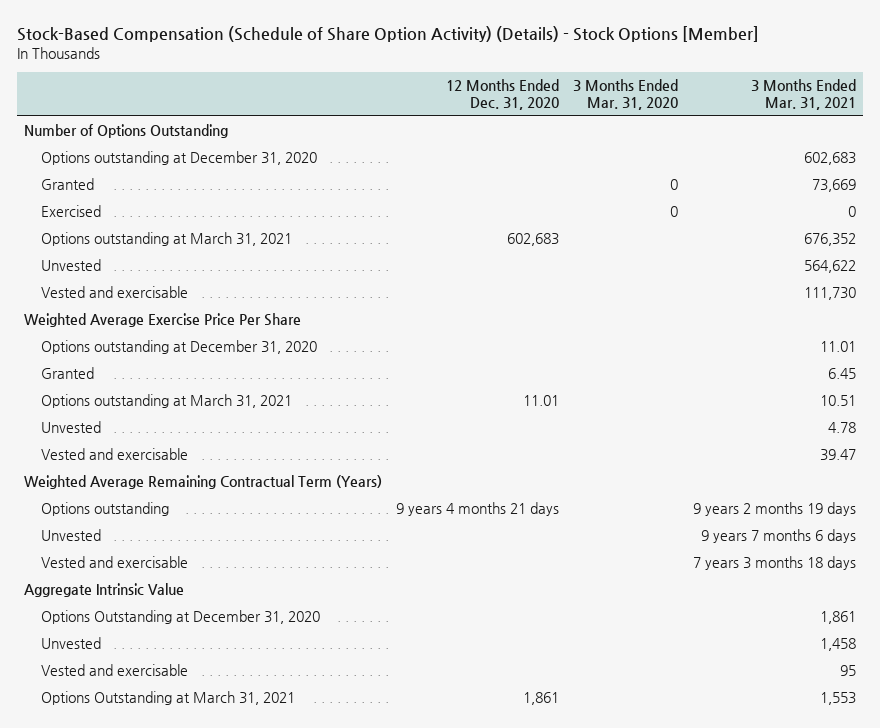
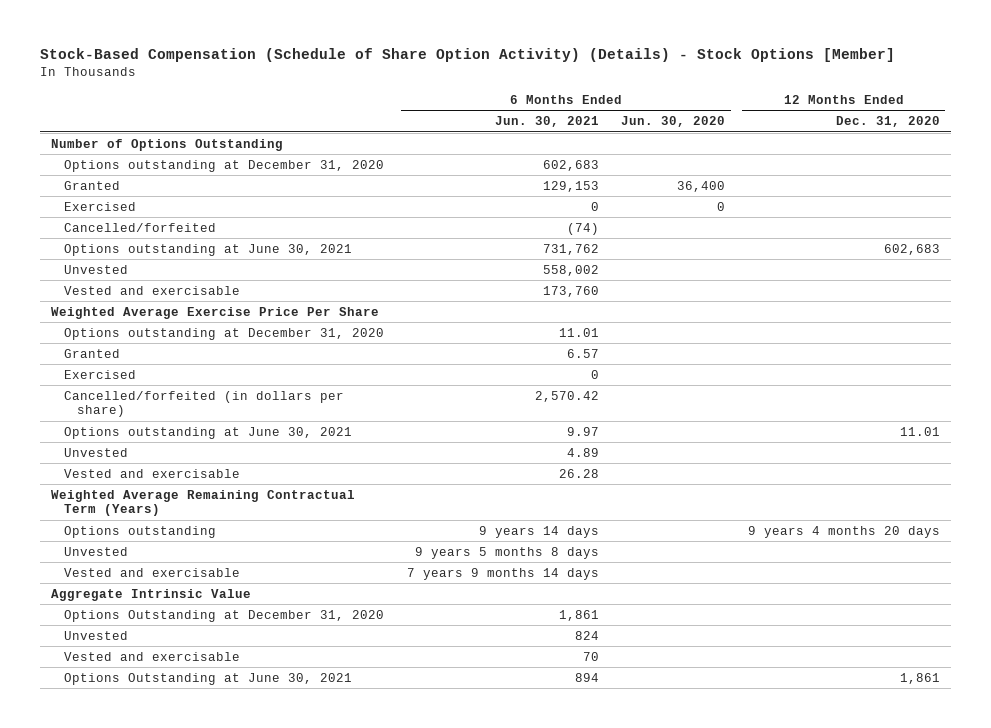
- | 12 Months Ended Dec. 31, 2020 | 3 Months Ended Mar. 31, 2020 | 3 Months Ended Mar. 31, 2021
+ | 6 Months Ended Jun. 30, 2021 | 6 Months Ended Jun. 30, 2020 | 12 Months Ended Dec. 31, 2020
- Options outstanding at March 31, 2021 | 602,683 | | 676,352
+ Cancelled/forfeited | (74) | |
+ Options outstanding at June 30, 2021 | 731,762 | | 602,683
- Options outstanding at March 31, 2021 | 11.01 | | 10.51
+ Exercised | 0 | |
+ Cancelled/forfeited (in dollars per share) | 2,570.42 | |
+ Options outstanding at June 30, 2021 | 9.97 | | 11.01
- Options outstanding | 9 years 4 months 21 days | | 9 years 2 months 19 days
+ Options outstanding | 9 years 14 days | | 9 years 4 months 20 days
- Options Outstanding at March 31, 2021 | 1,861 | | 1,553
+ Options Outstanding at June 30, 2021 | 894 | | 1,861

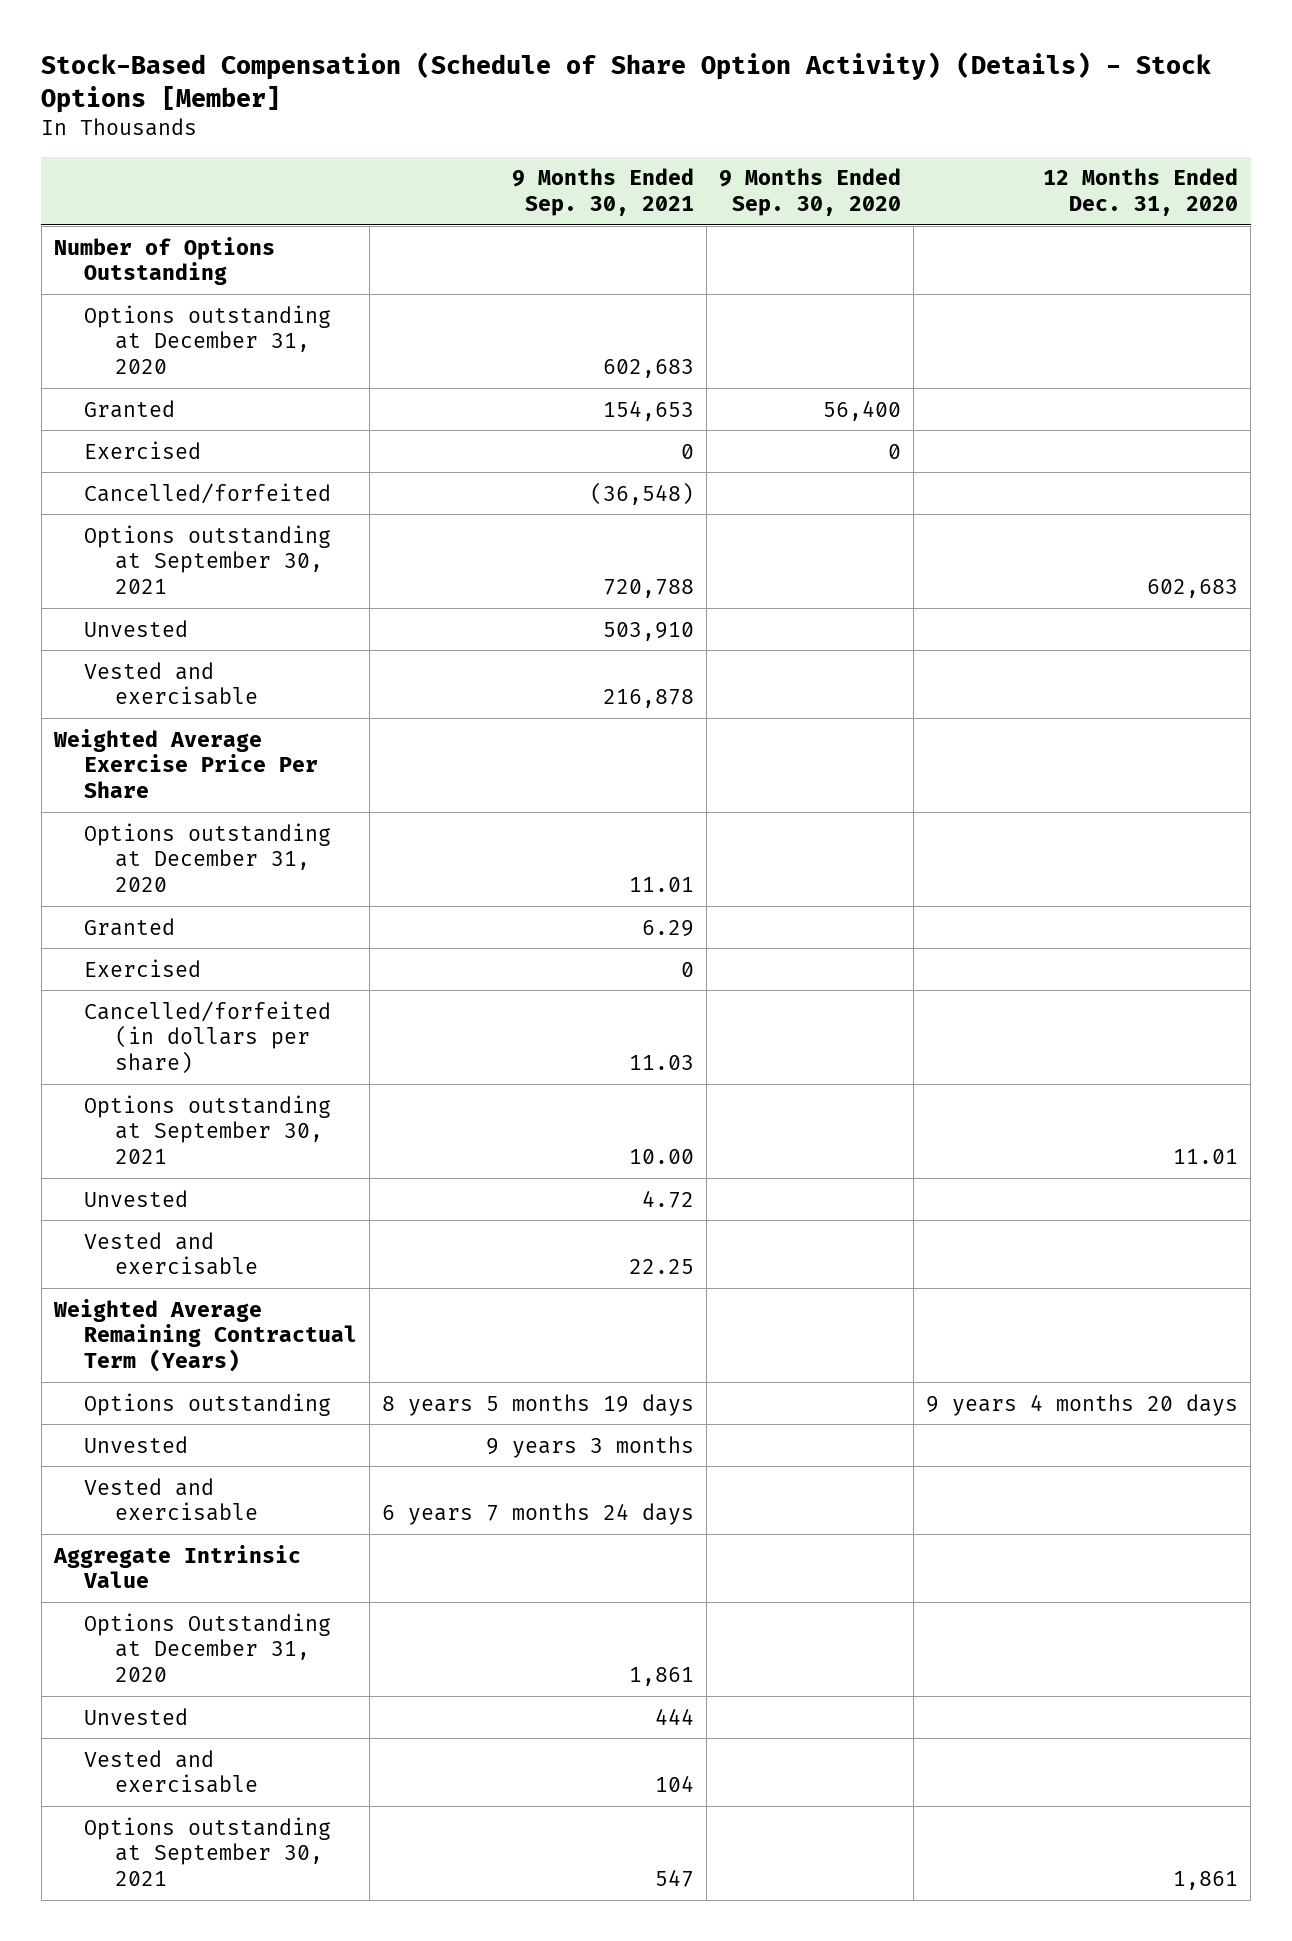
- | 6 Months Ended Jun. 30, 2021 | 6 Months Ended Jun. 30, 2020 | 12 Months Ended Dec. 31, 2020
+ | 9 Months Ended Sep. 30, 2021 | 9 Months Ended Sep. 30, 2020 | 12 Months Ended Dec. 31, 2020
- Options outstanding at June 30, 2021 | 731,762 | | 602,683
+ Options outstanding at September 30, 2021 | 720,788 | | 602,683
- Options outstanding at June 30, 2021 | 9.97 | | 11.01
+ Options outstanding at September 30, 2021 | 10.00 | | 11.01
- Options Outstanding at June 30, 2021 | 894 | | 1,861
+ Options outstanding at September 30, 2021 | 547 | | 1,861

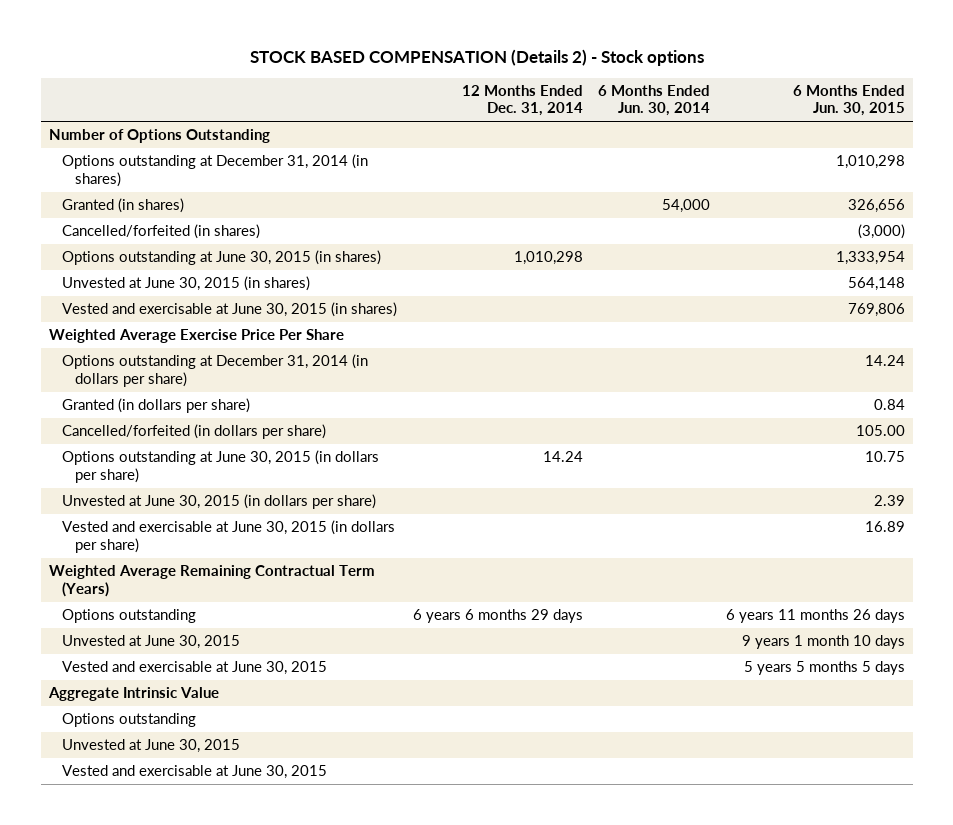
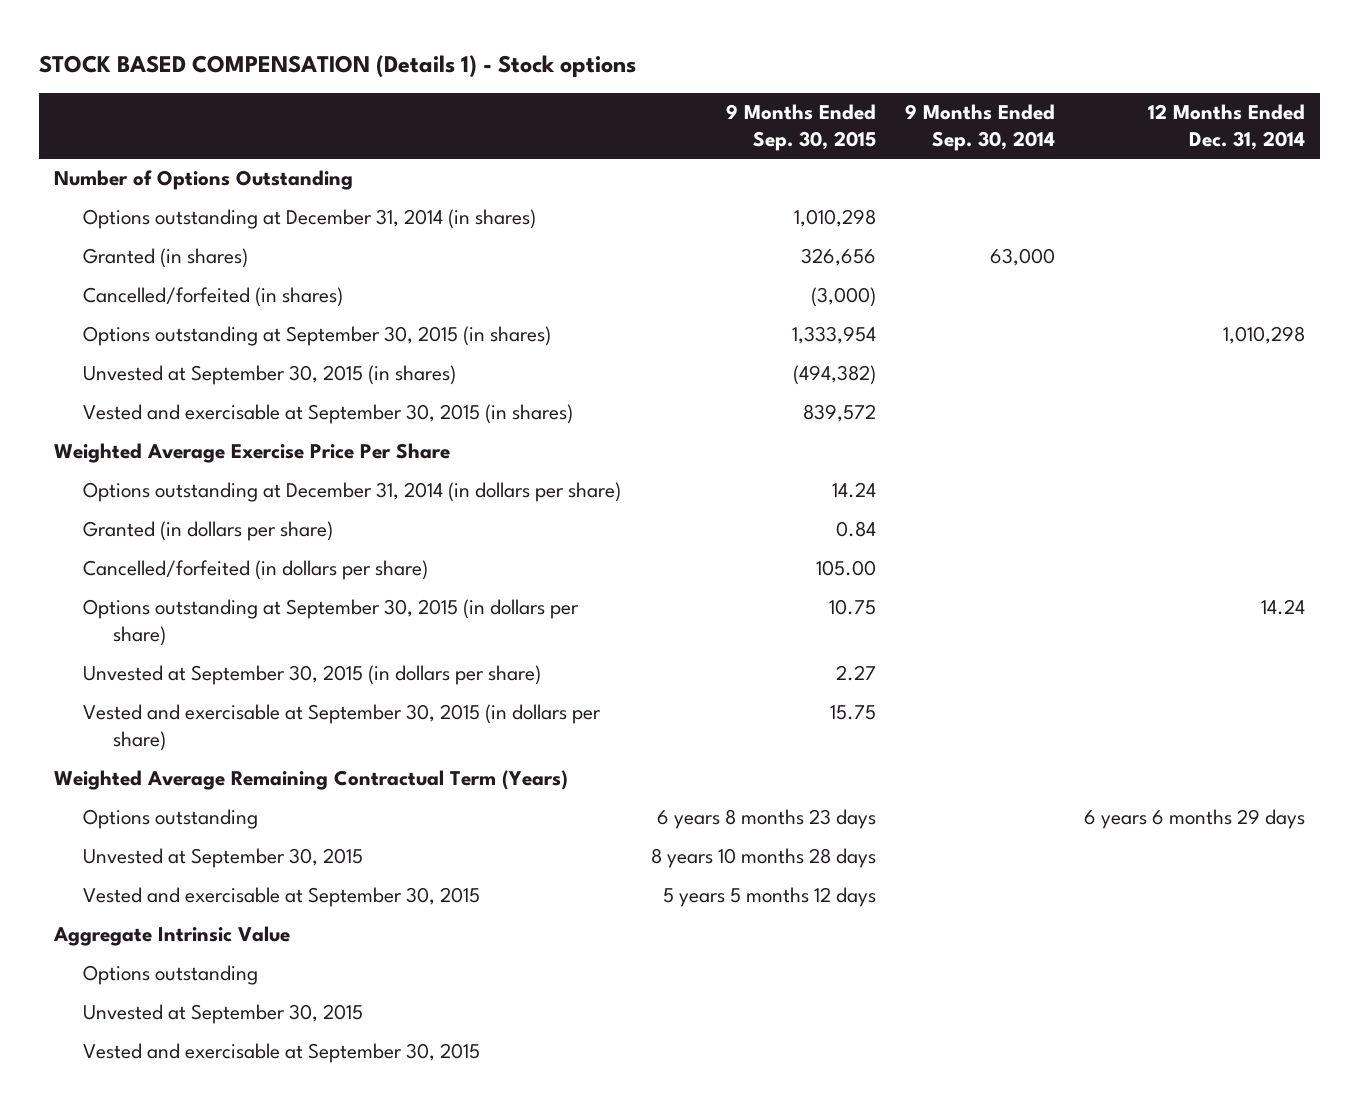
- STOCK BASED COMPENSATION (Details 2) - Stock options
+ STOCK BASED COMPENSATION (Details 1) - Stock options
- | 12 Months Ended Dec. 31, 2014 | 6 Months Ended Jun. 30, 2014 | 6 Months Ended Jun. 30, 2015
+ | 9 Months Ended Sep. 30, 2015 | 9 Months Ended Sep. 30, 2014 | 12 Months Ended Dec. 31, 2014
- Options outstanding at June 30, 2015 (in shares) | 1,010,298 | | 1,333,954
- Unvested at June 30, 2015 (in shares) | | | 564,148
- Vested and exercisable at June 30, 2015 (in shares) | | | 769,806
+ Options outstanding at September 30, 2015 (in shares) | 1,333,954 | | 1,010,298
+ Unvested at September 30, 2015 (in shares) | (494,382) | |
+ Vested and exercisable at September 30, 2015 (in shares) | 839,572 | |
- Options outstanding at June 30, 2015 (in dollars per share) | 14.24 | | 10.75
- Unvested at June 30, 2015 (in dollars per share) | | | 2.39
- Vested and exercisable at June 30, 2015 (in dollars per share) | | | 16.89
+ Options outstanding at September 30, 2015 (in dollars per share) | 10.75 | | 14.24
+ Unvested at September 30, 2015 (in dollars per share) | 2.27 | |
+ Vested and exercisable at September 30, 2015 (in dollars per share) | 15.75 | |
- Unvested at June 30, 2015 | | | 9 years 1 month 10 days
- Vested and exercisable at June 30, 2015 | | | 5 years 5 months 5 days
+ Unvested at September 30, 2015 | 8 years 10 months 28 days | |
+ Vested and exercisable at September 30, 2015 | 5 years 5 months 12 days | |
- Unvested at June 30, 2015
- Vested and exercisable at June 30, 2015
+ Unvested at September 30, 2015
+ Vested and exercisable at September 30, 2015

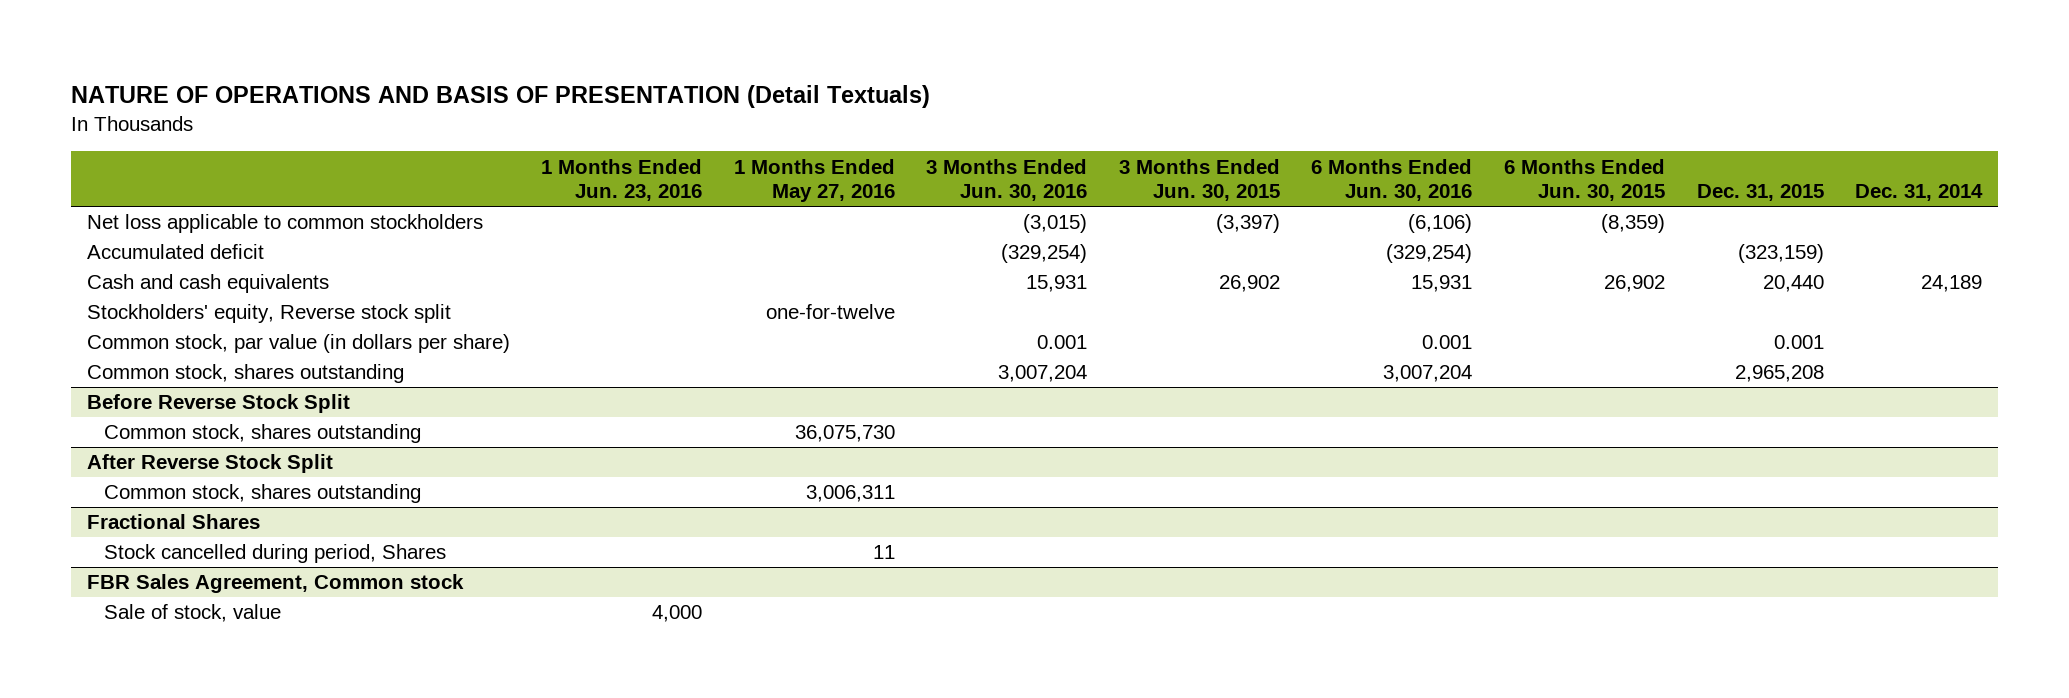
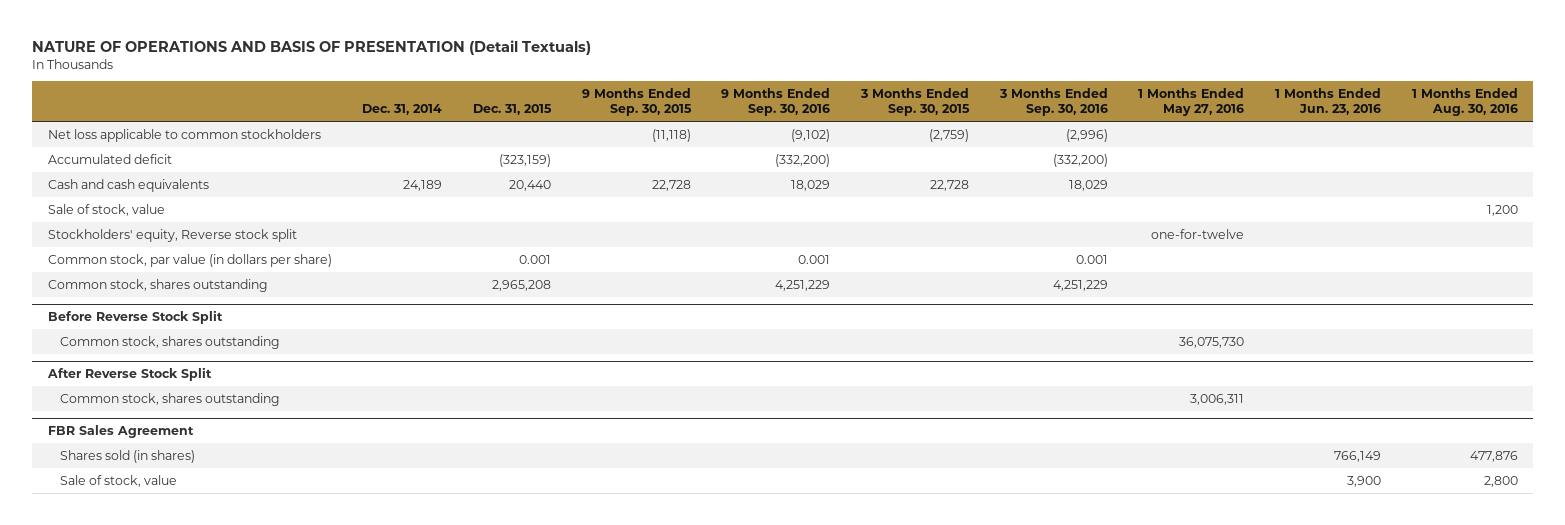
- | 1 Months Ended Jun. 23, 2016 | 1 Months Ended May 27, 2016 | 3 Months Ended Jun. 30, 2016 | 3 Months Ended Jun. 30, 2015 | 6 Months Ended Jun. 30, 2016 | 6 Months Ended Jun. 30, 2015 | Dec. 31, 2015 | Dec. 31, 2014
+ | Dec. 31, 2014 | Dec. 31, 2015 | 9 Months Ended Sep. 30, 2015 | 9 Months Ended Sep. 30, 2016 | 3 Months Ended Sep. 30, 2015 | 3 Months Ended Sep. 30, 2016 | 1 Months Ended May 27, 2016 | 1 Months Ended Jun. 23, 2016 | 1 Months Ended Aug. 30, 2016
+ Sale of stock, value | | | | | | | | | 1,200
- Fractional Shares
- Stock cancelled during period, Shares | | 11 | | | | | |
- FBR Sales Agreement, Common stock
- Sale of stock, value | 4,000 | | | | | | |
+ FBR Sales Agreement
+ Shares sold (in shares) | | | | | | | | 766,149 | 477,876
+ Sale of stock, value | | | | | | | | 3,900 | 2,800

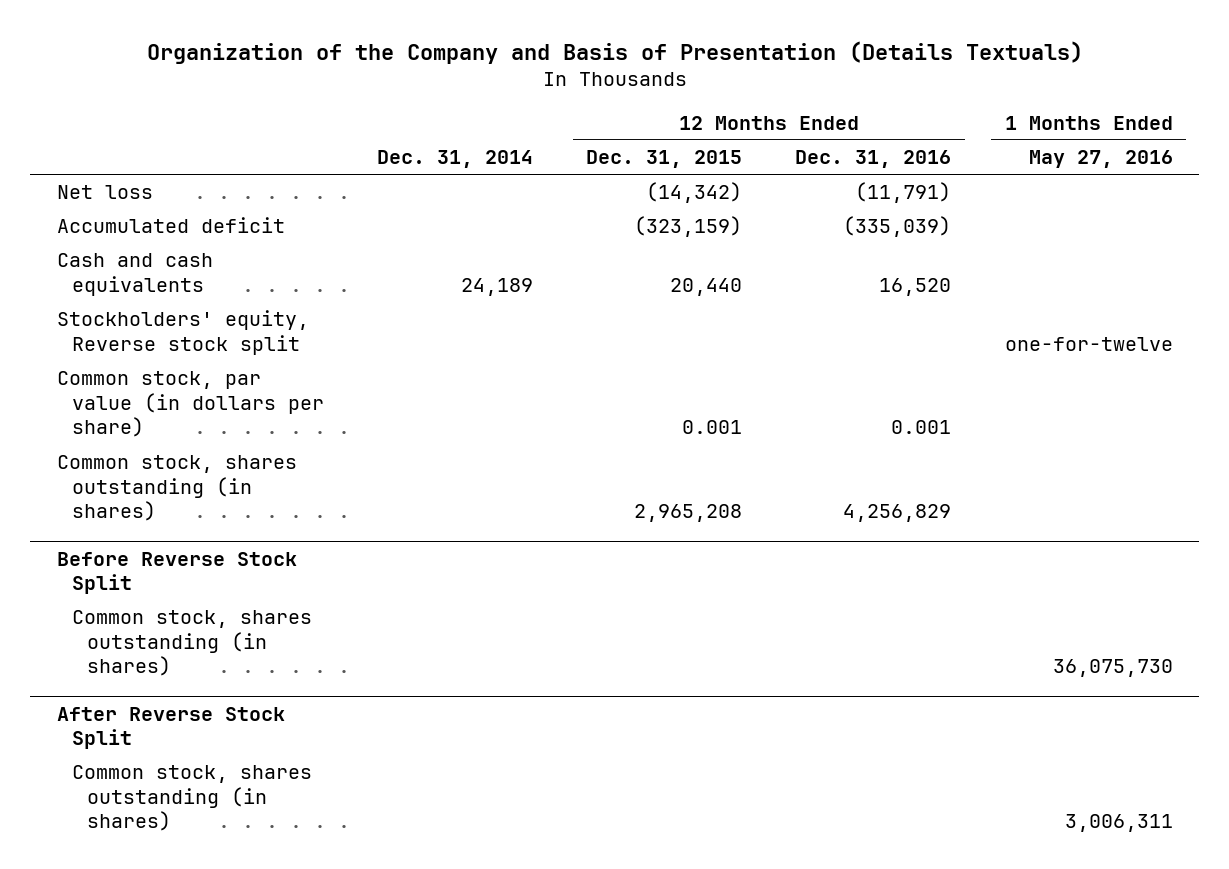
- NATURE OF OPERATIONS AND BASIS OF PRESENTATION (Detail Textuals)
+ Organization of the Company and Basis of Presentation (Details Textuals)
- | Dec. 31, 2014 | Dec. 31, 2015 | 9 Months Ended Sep. 30, 2015 | 9 Months Ended Sep. 30, 2016 | 3 Months Ended Sep. 30, 2015 | 3 Months Ended Sep. 30, 2016 | 1 Months Ended May 27, 2016 | 1 Months Ended Jun. 23, 2016 | 1 Months Ended Aug. 30, 2016
+ | Dec. 31, 2014 | 12 Months Ended Dec. 31, 2015 | 12 Months Ended Dec. 31, 2016 | 1 Months Ended May 27, 2016
- Net loss applicable to common stockholders | | | (11,118) | (9,102) | (2,759) | (2,996) | | |
+ Net loss | | (14,342) | (11,791) |
- Sale of stock, value | | | | | | | | | 1,200
- Common stock, shares outstanding | | 2,965,208 | | 4,251,229 | | 4,251,229 | | |
+ Common stock, shares outstanding (in shares) | | 2,965,208 | 4,256,829 |
@ Before Reverse Stock Split
- Common stock, shares outstanding | | | | | | | 36,075,730 | |
+ Common stock, shares outstanding (in shares) | | | | 36,075,730
@ After Reverse Stock Split
- Common stock, shares outstanding | | | | | | | 3,006,311 | |
- FBR Sales Agreement
- Shares sold (in shares) | | | | | | | | 766,149 | 477,876
- Sale of stock, value | | | | | | | | 3,900 | 2,800
@ After Reverse Stock Split
+ Common stock, shares outstanding (in shares) | | | | 3,006,311

